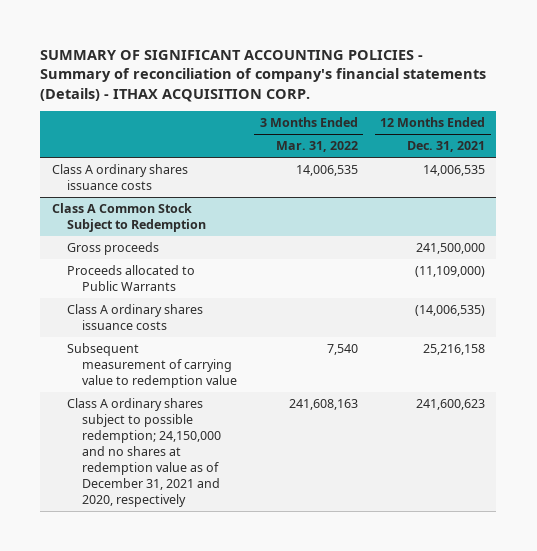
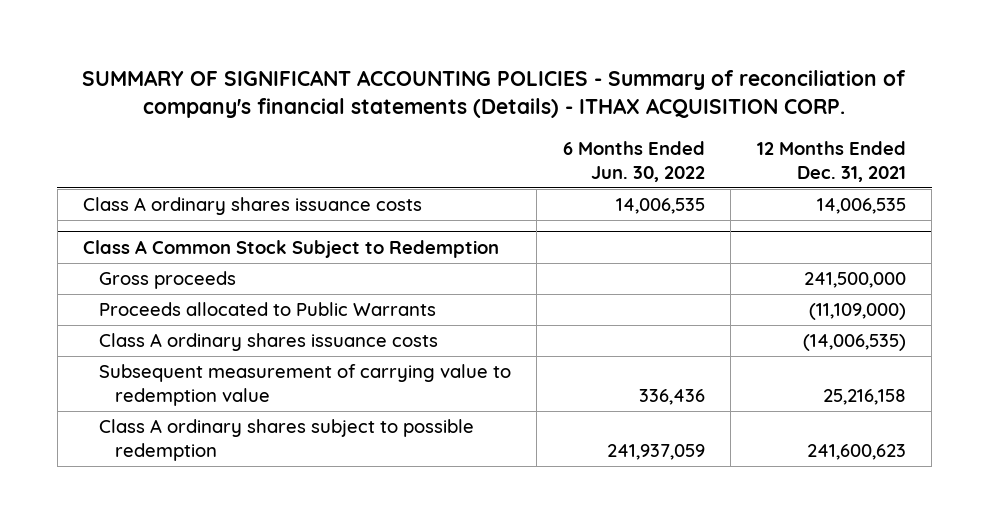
- | 3 Months Ended Mar. 31, 2022 | 12 Months Ended Dec. 31, 2021
+ | 6 Months Ended Jun. 30, 2022 | 12 Months Ended Dec. 31, 2021
@ Class A Common Stock Subject to Redemption
- Class A ordinary shares subject to possible redemption; 24,150,000 and no shares at redemption value as of December 31, 2021 and 2020, respectively | 241,608,163 | 241,600,623
+ Class A ordinary shares subject to possible redemption | 241,937,059 | 241,600,623

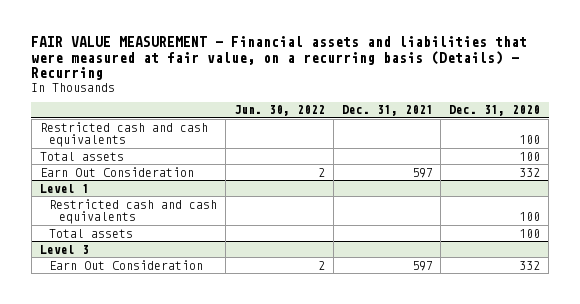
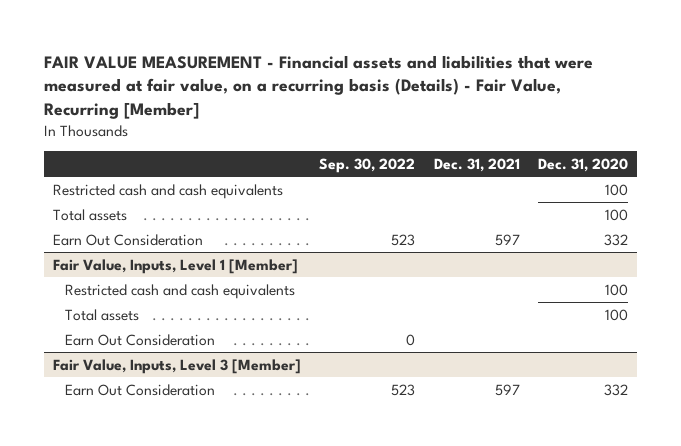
- FAIR VALUE MEASUREMENT - Financial assets and liabilities that were measured at fair value, on a recurring basis (Details) - Recurring
+ FAIR VALUE MEASUREMENT - Financial assets and liabilities that were measured at fair value, on a recurring basis (Details) - Fair Value, Recurring [Member]
- | Jun. 30, 2022 | Dec. 31, 2021 | Dec. 31, 2020
+ | Sep. 30, 2022 | Dec. 31, 2021 | Dec. 31, 2020
- Level 1
+ Fair Value, Inputs, Level 1 [Member]
- Level 3
+ Earn Out Consideration | 0 | |
+ Fair Value, Inputs, Level 3 [Member]

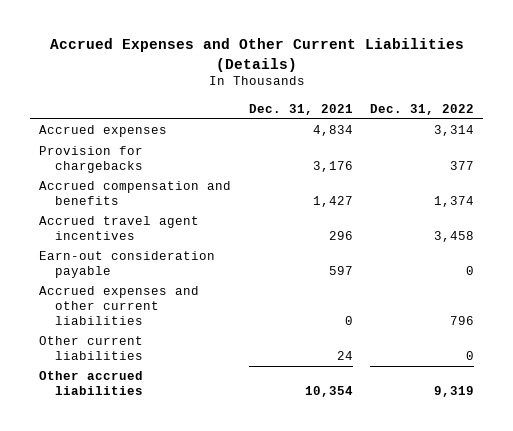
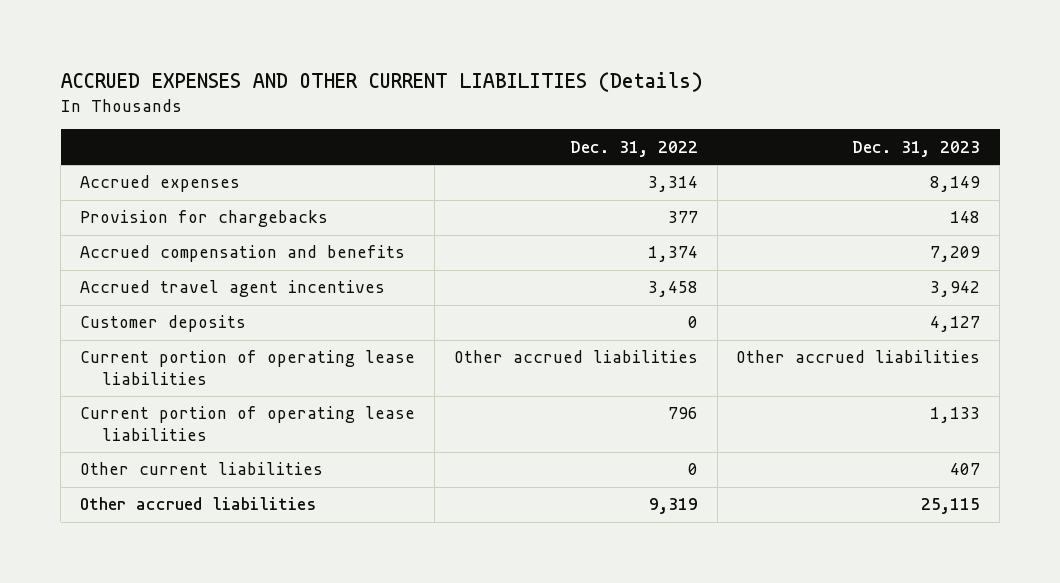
- Accrued Expenses and Other Current Liabilities (Details)
+ ACCRUED EXPENSES AND OTHER CURRENT LIABILITIES (Details)
- | Dec. 31, 2021 | Dec. 31, 2022
+ | Dec. 31, 2022 | Dec. 31, 2023
- Earn-out consideration payable | 597 | 0
- Accrued expenses and other current liabilities | 0 | 796
+ Customer deposits | 0 | 4,127
+ Current portion of operating lease liabilities | Other accrued liabilities | Other accrued liabilities
+ Current portion of operating lease liabilities | 796 | 1,133

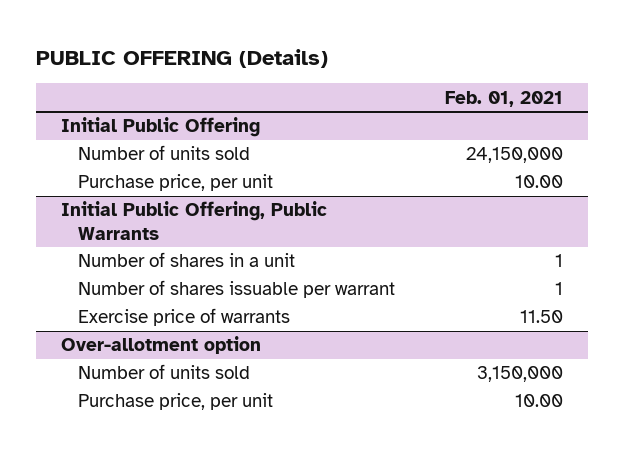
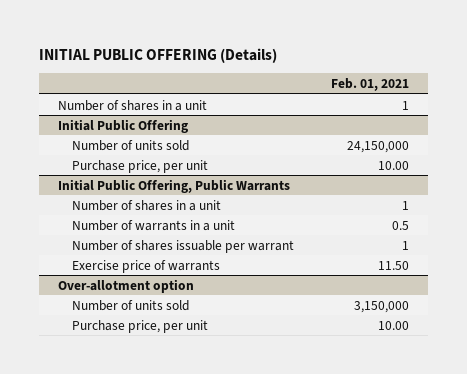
- PUBLIC OFFERING (Details)
+ INITIAL PUBLIC OFFERING (Details)
+ Number of shares in a unit | 1
@ Initial Public Offering, Public Warrants
+ Number of warrants in a unit | 0.5

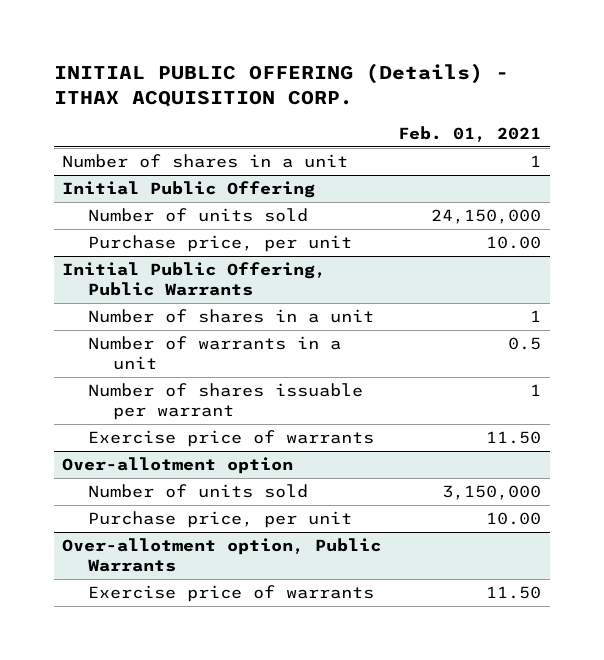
- INITIAL PUBLIC OFFERING (Details)
+ INITIAL PUBLIC OFFERING (Details) - ITHAX ACQUISITION CORP.
+ Over-allotment option, Public Warrants
+ Exercise price of warrants | 11.50

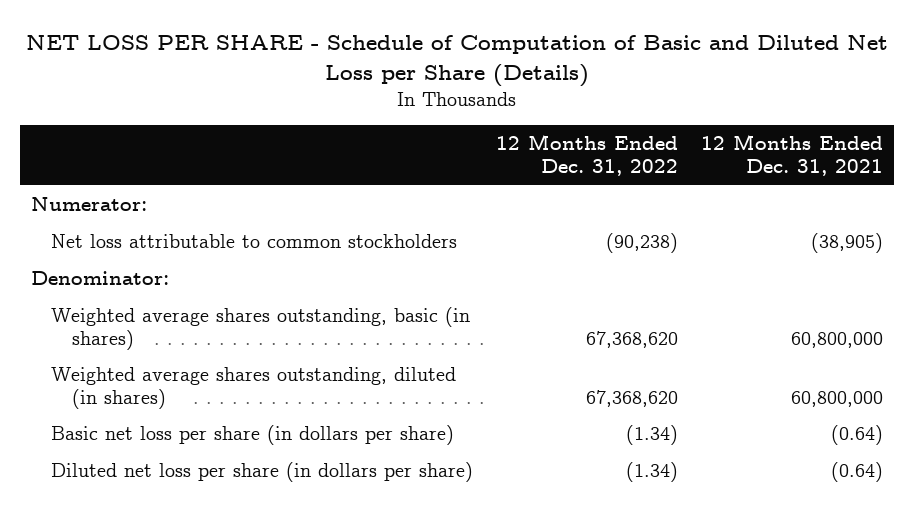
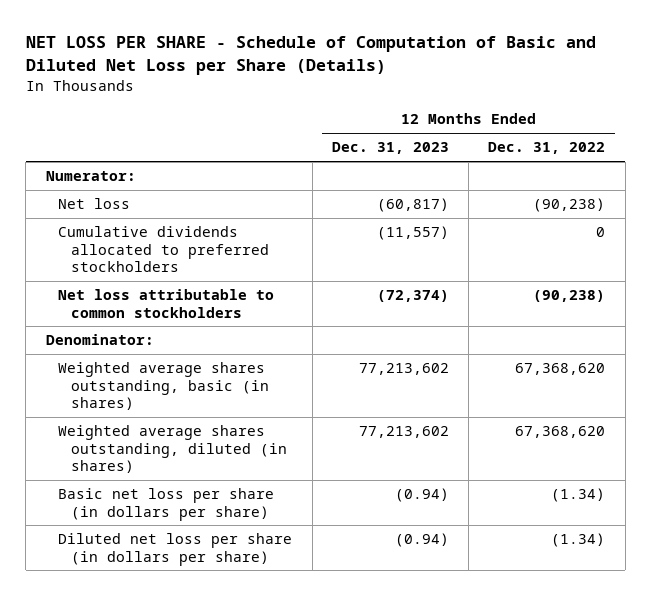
- | 12 Months Ended Dec. 31, 2022 | 12 Months Ended Dec. 31, 2021
+ | 12 Months Ended Dec. 31, 2023 | 12 Months Ended Dec. 31, 2022
+ Net loss | (60,817) | (90,238)
+ Cumulative dividends allocated to preferred stockholders | (11,557) | 0

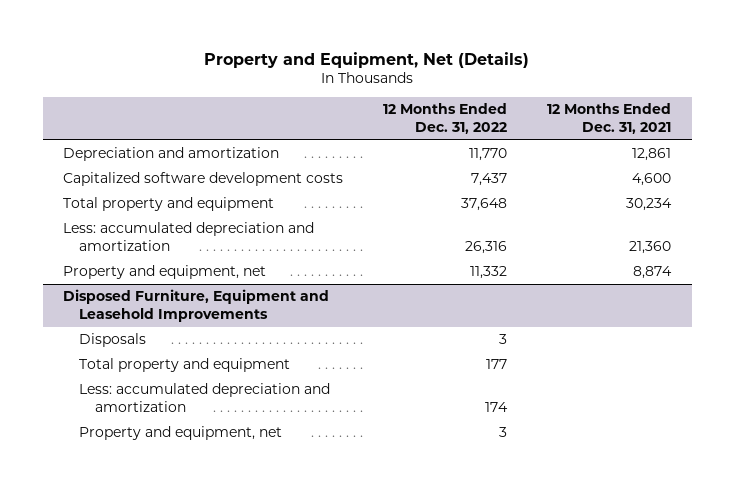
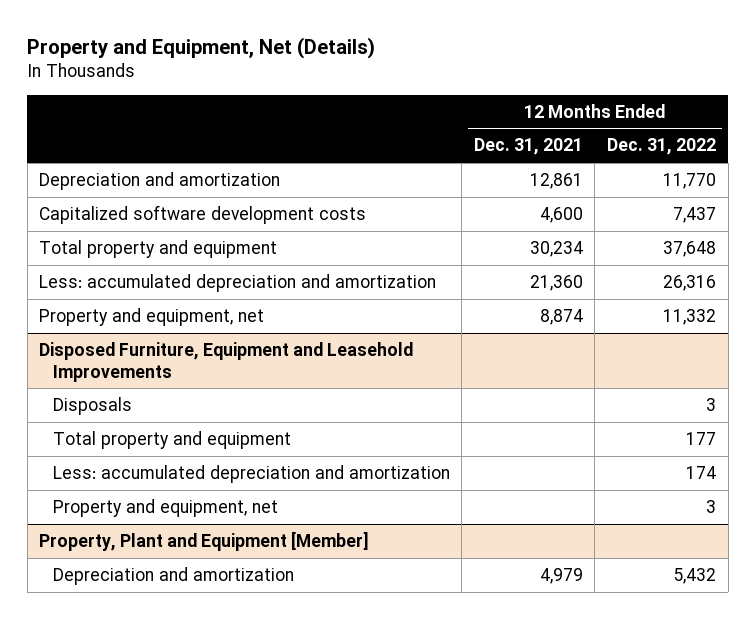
- | 12 Months Ended Dec. 31, 2022 | 12 Months Ended Dec. 31, 2021
+ | 12 Months Ended Dec. 31, 2021 | 12 Months Ended Dec. 31, 2022
+ Property, Plant and Equipment [Member]
+ Depreciation and amortization | 4,979 | 5,432

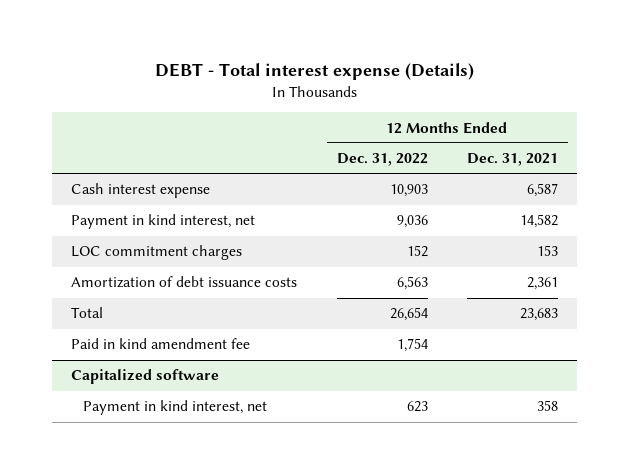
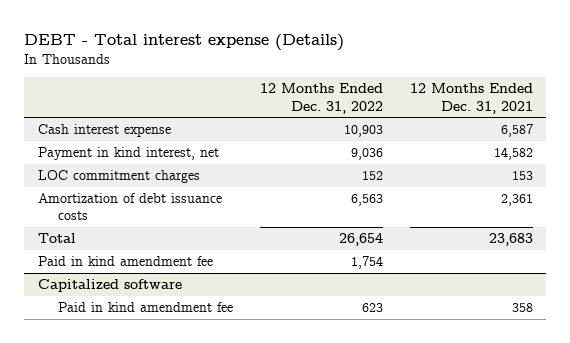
@ Capitalized software
- Payment in kind interest, net | 623 | 358
+ Paid in kind amendment fee | 623 | 358

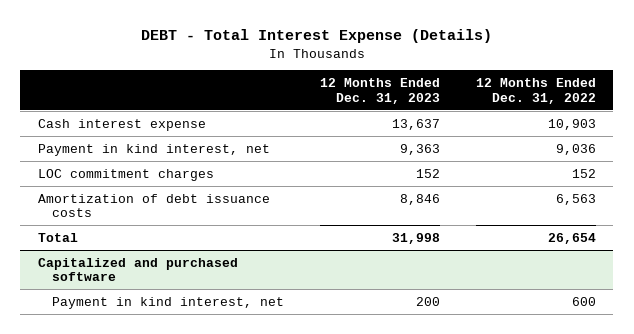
- DEBT - Total interest expense (Details)
+ DEBT - Total Interest Expense (Details)
- | 12 Months Ended Dec. 31, 2022 | 12 Months Ended Dec. 31, 2021
+ | 12 Months Ended Dec. 31, 2023 | 12 Months Ended Dec. 31, 2022
- Paid in kind amendment fee | 1,754 |
- Capitalized software
- Paid in kind amendment fee | 623 | 358
+ Capitalized and purchased software
+ Payment in kind interest, net | 200 | 600

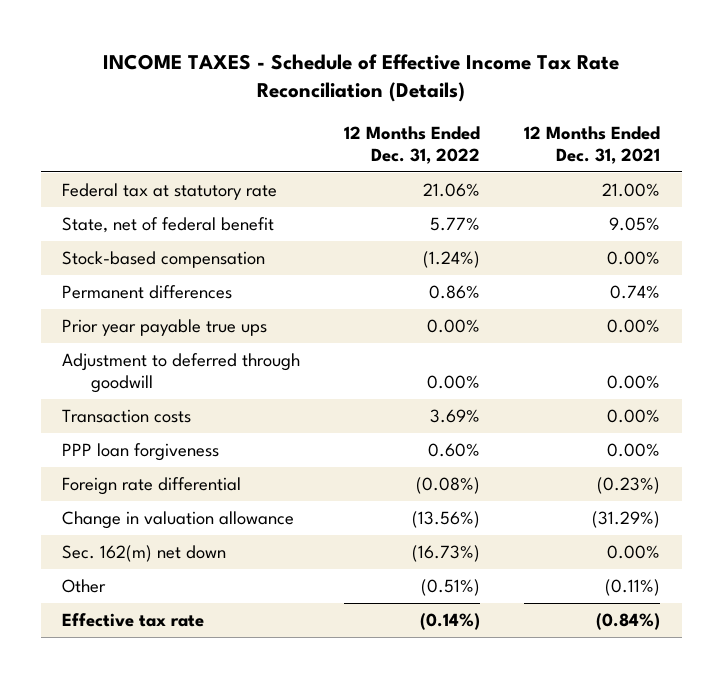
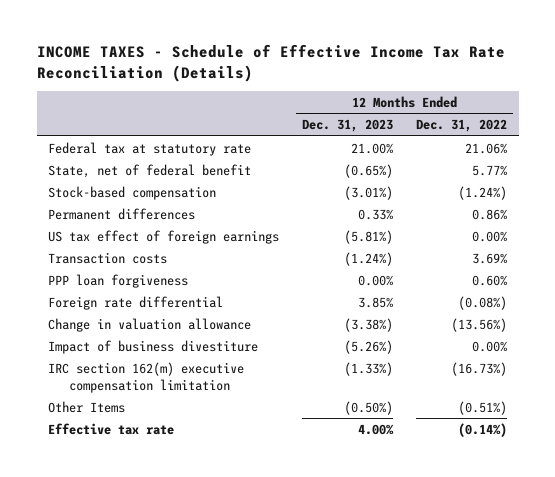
- | 12 Months Ended Dec. 31, 2022 | 12 Months Ended Dec. 31, 2021
+ | 12 Months Ended Dec. 31, 2023 | 12 Months Ended Dec. 31, 2022
- Prior year payable true ups | 0.00% | 0.00%
- Adjustment to deferred through goodwill | 0.00% | 0.00%
+ US tax effect of foreign earnings | (5.81%) | 0.00%
- Sec. 162(m) net down | (16.73%) | 0.00%
- Other | (0.51%) | (0.11%)
+ Impact of business divestiture | (5.26%) | 0.00%
+ IRC section 162(m) executive compensation limitation | (1.33%) | (16.73%)
+ Other Items | (0.50%) | (0.51%)

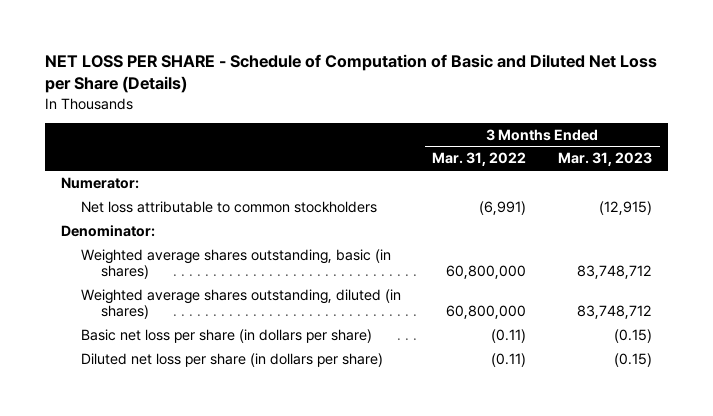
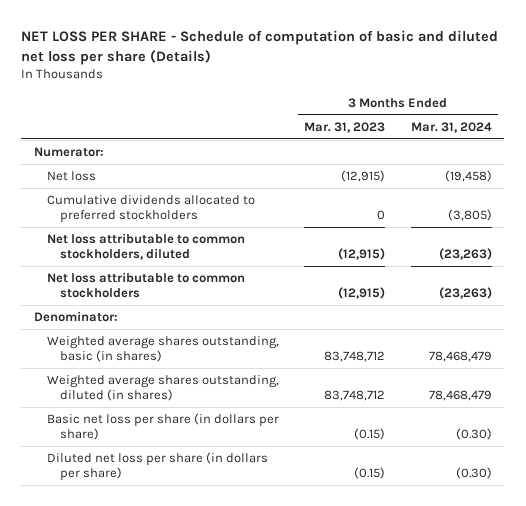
- NET LOSS PER SHARE - Schedule of Computation of Basic and Diluted Net Loss per Share (Details)
+ NET LOSS PER SHARE - Schedule of computation of basic and diluted net loss per share (Details)
- | 3 Months Ended Mar. 31, 2022 | 3 Months Ended Mar. 31, 2023
+ | 3 Months Ended Mar. 31, 2023 | 3 Months Ended Mar. 31, 2024
+ Net loss | (12,915) | (19,458)
+ Cumulative dividends allocated to preferred stockholders | 0 | (3,805)
+ Net loss attributable to common stockholders, diluted | (12,915) | (23,263)

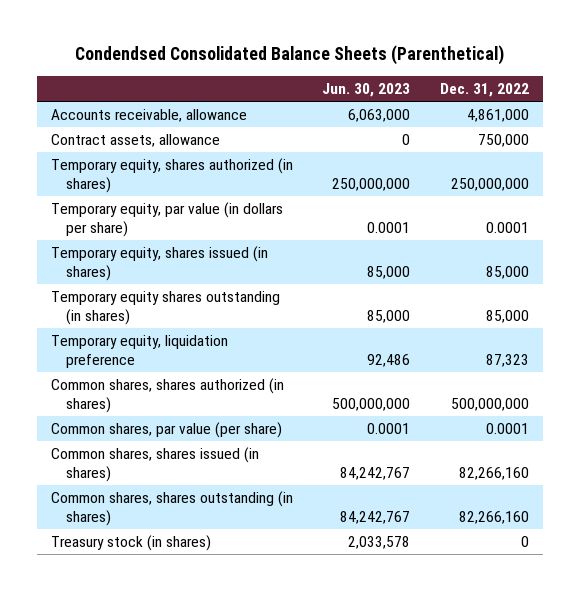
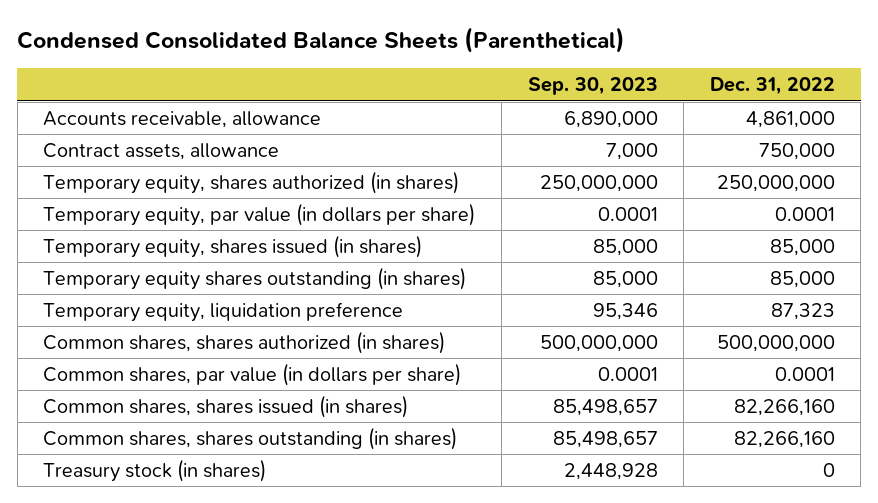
- Condendsed Consolidated Balance Sheets (Parenthetical)
+ Condensed Consolidated Balance Sheets (Parenthetical)
- | Jun. 30, 2023 | Dec. 31, 2022
+ | Sep. 30, 2023 | Dec. 31, 2022
- Common shares, par value (per share) | 0.0001 | 0.0001
+ Common shares, par value (in dollars per share) | 0.0001 | 0.0001

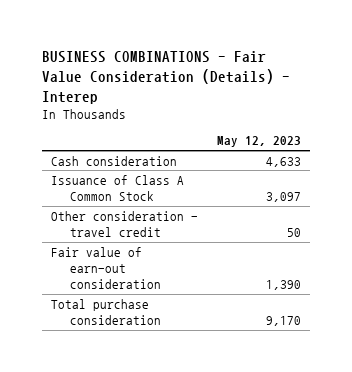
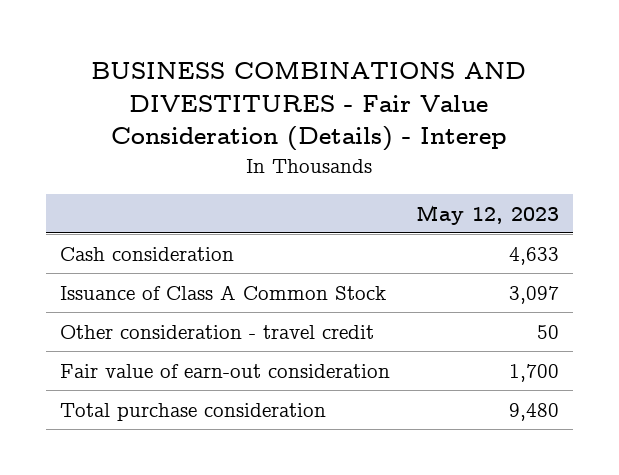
- BUSINESS COMBINATIONS - Fair Value Consideration (Details) - Interep
+ BUSINESS COMBINATIONS AND DIVESTITURES - Fair Value Consideration (Details) - Interep
- Fair value of earn-out consideration | 1,390
- Total purchase consideration | 9,170
+ Fair value of earn-out consideration | 1,700
+ Total purchase consideration | 9,480

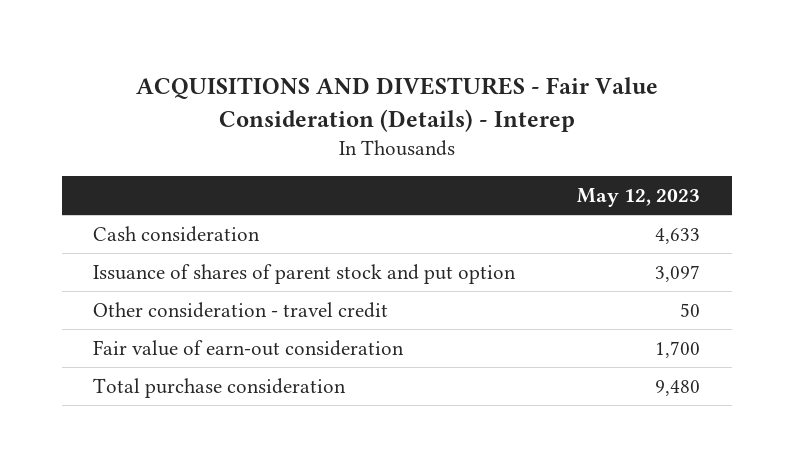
- BUSINESS COMBINATIONS AND DIVESTITURES - Fair Value Consideration (Details) - Interep
+ ACQUISITIONS AND DIVESTURES - Fair Value Consideration (Details) - Interep
- Issuance of Class A Common Stock | 3,097
+ Issuance of shares of parent stock and put option | 3,097

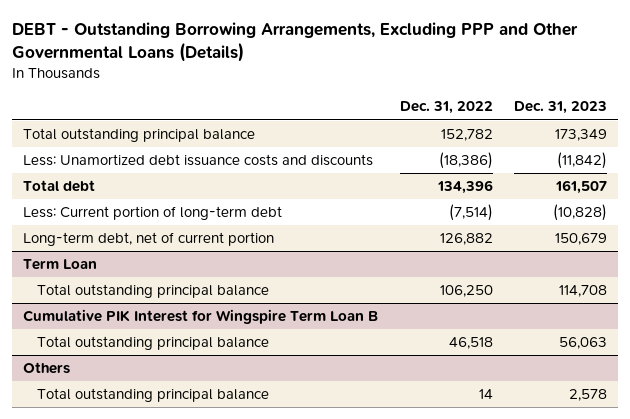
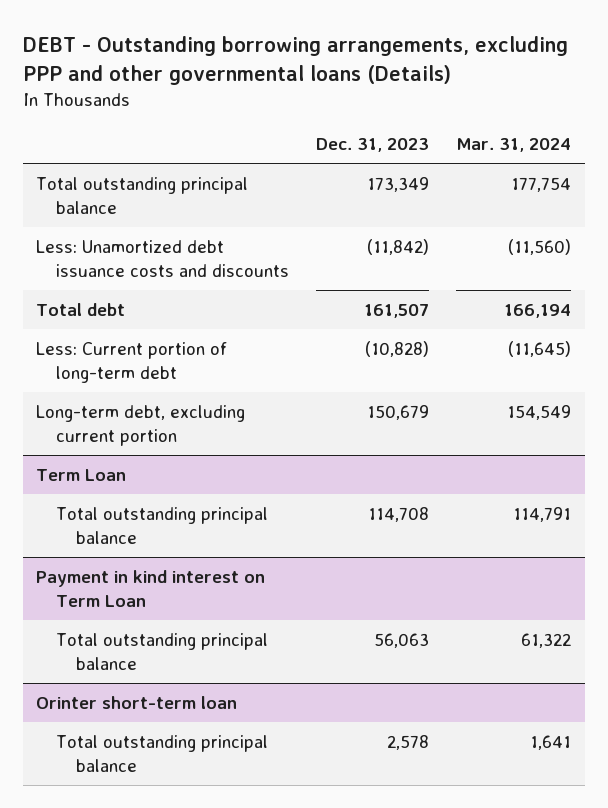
- DEBT - Outstanding Borrowing Arrangements, Excluding PPP and Other Governmental Loans (Details)
+ DEBT - Outstanding borrowing arrangements, excluding PPP and other governmental loans (Details)
- | Dec. 31, 2022 | Dec. 31, 2023
+ | Dec. 31, 2023 | Mar. 31, 2024
- Long-term debt, net of current portion | 126,882 | 150,679
+ Long-term debt, excluding current portion | 150,679 | 154,549
- Cumulative PIK Interest for Wingspire Term Loan B
+ Payment in kind interest on Term Loan
- Others
+ Orinter short-term loan

